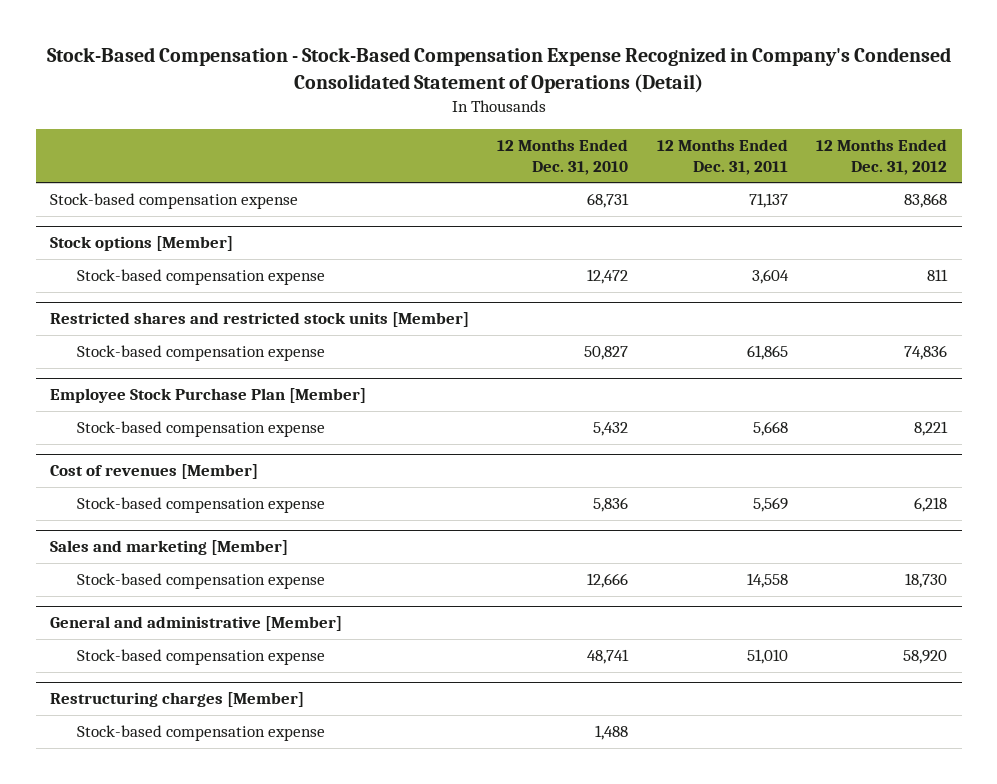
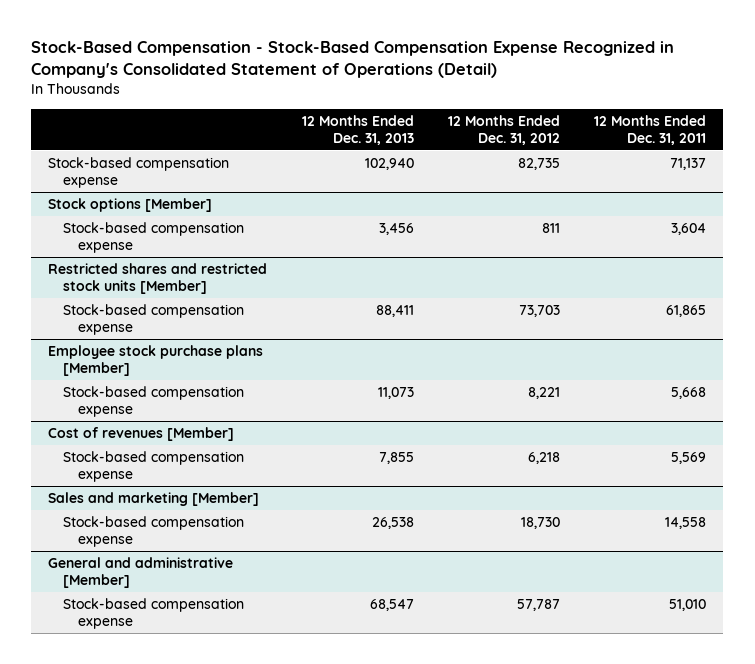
- Stock-Based Compensation - Stock-Based Compensation Expense Recognized in Company's Condensed Consolidated Statement of Operations (Detail)
+ Stock-Based Compensation - Stock-Based Compensation Expense Recognized in Company's Consolidated Statement of Operations (Detail)
- | 12 Months Ended Dec. 31, 2010 | 12 Months Ended Dec. 31, 2011 | 12 Months Ended Dec. 31, 2012
+ | 12 Months Ended Dec. 31, 2013 | 12 Months Ended Dec. 31, 2012 | 12 Months Ended Dec. 31, 2011
- Stock-based compensation expense | 68,731 | 71,137 | 83,868
+ Stock-based compensation expense | 102,940 | 82,735 | 71,137
@ Restricted shares and restricted stock units [Member]
- Stock-based compensation expense | 50,827 | 61,865 | 74,836
- Employee Stock Purchase Plan [Member]
@ Restricted shares and restricted stock units [Member]
+ Stock-based compensation expense | 88,411 | 73,703 | 61,865
+ Employee stock purchase plans [Member]
@ General and administrative [Member]
- Stock-based compensation expense | 48,741 | 51,010 | 58,920
- Restructuring charges [Member]
- Stock-based compensation expense | 1,488 | |
@ General and administrative [Member]
+ Stock-based compensation expense | 68,547 | 57,787 | 51,010

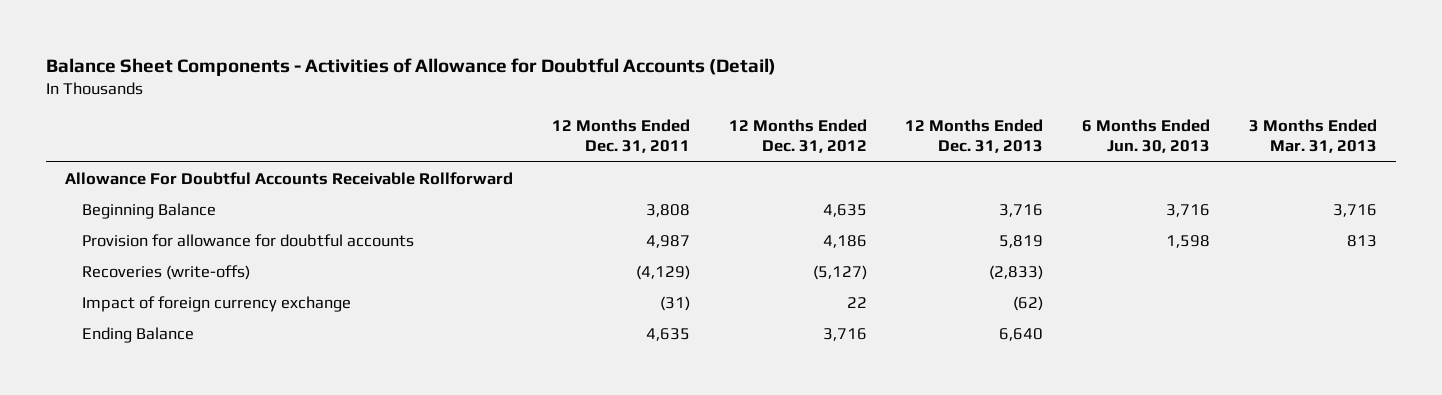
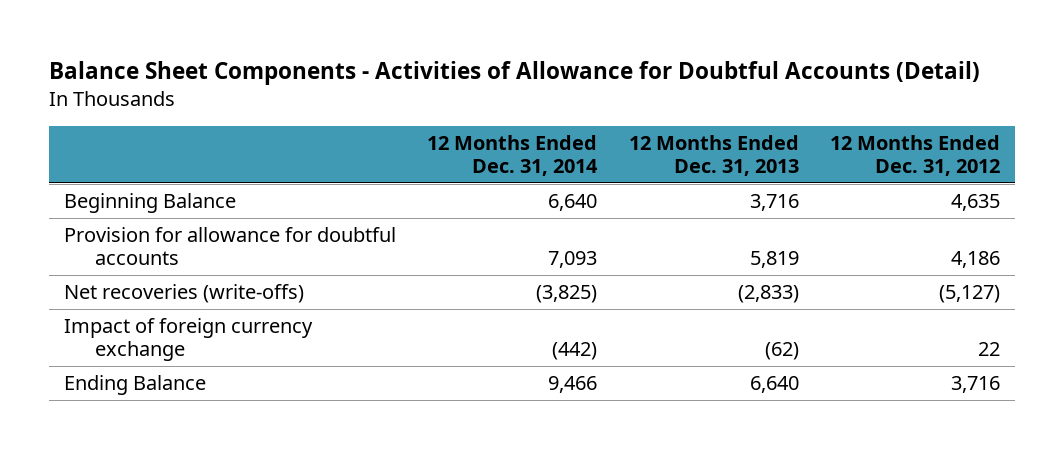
- | 12 Months Ended Dec. 31, 2011 | 12 Months Ended Dec. 31, 2012 | 12 Months Ended Dec. 31, 2013 | 6 Months Ended Jun. 30, 2013 | 3 Months Ended Mar. 31, 2013
+ | 12 Months Ended Dec. 31, 2014 | 12 Months Ended Dec. 31, 2013 | 12 Months Ended Dec. 31, 2012
- Allowance For Doubtful Accounts Receivable Rollforward
- Recoveries (write-offs) | (4,129) | (5,127) | (2,833) | |
+ Net recoveries (write-offs) | (3,825) | (2,833) | (5,127)

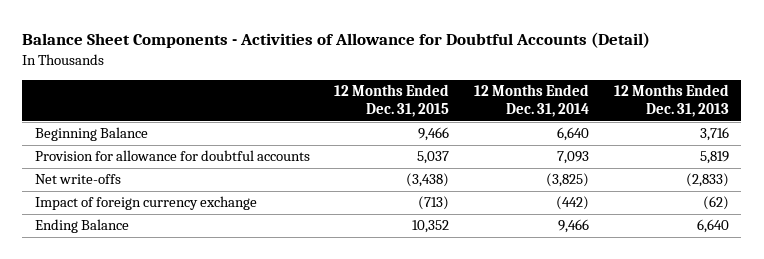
- | 12 Months Ended Dec. 31, 2014 | 12 Months Ended Dec. 31, 2013 | 12 Months Ended Dec. 31, 2012
+ | 12 Months Ended Dec. 31, 2015 | 12 Months Ended Dec. 31, 2014 | 12 Months Ended Dec. 31, 2013
- Net recoveries (write-offs) | (3,825) | (2,833) | (5,127)
+ Net write-offs | (3,438) | (3,825) | (2,833)

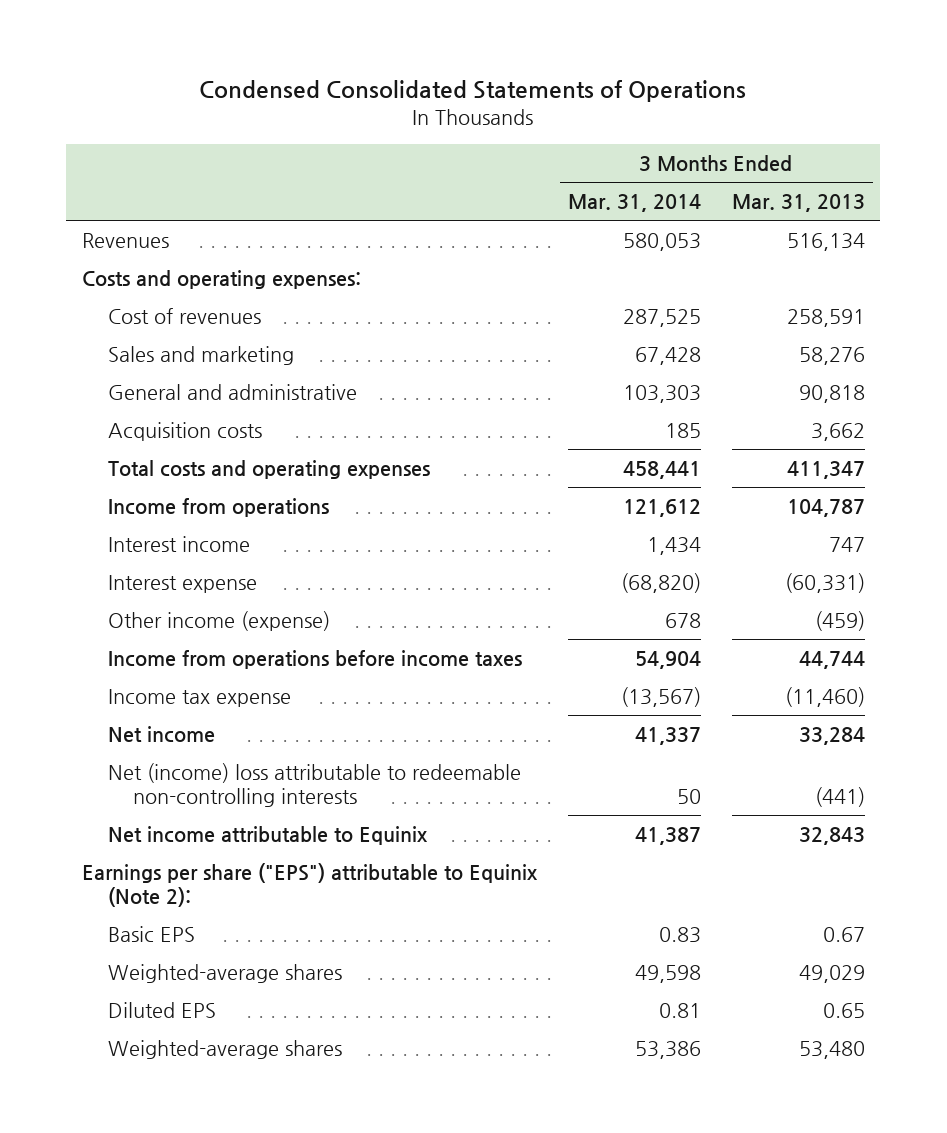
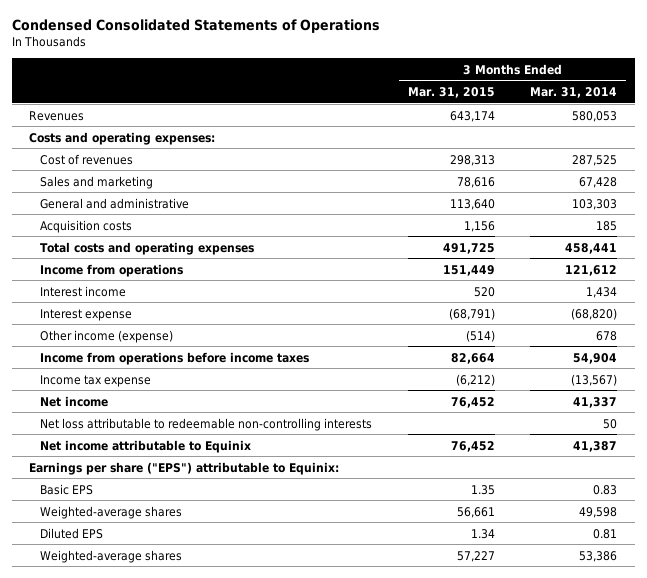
- | 3 Months Ended Mar. 31, 2014 | 3 Months Ended Mar. 31, 2013
+ | 3 Months Ended Mar. 31, 2015 | 3 Months Ended Mar. 31, 2014
- Net (income) loss attributable to redeemable non-controlling interests | 50 | (441)
+ Net loss attributable to redeemable non-controlling interests | | 50
- Earnings per share ("EPS") attributable to Equinix (Note 2):
+ Earnings per share ("EPS") attributable to Equinix:

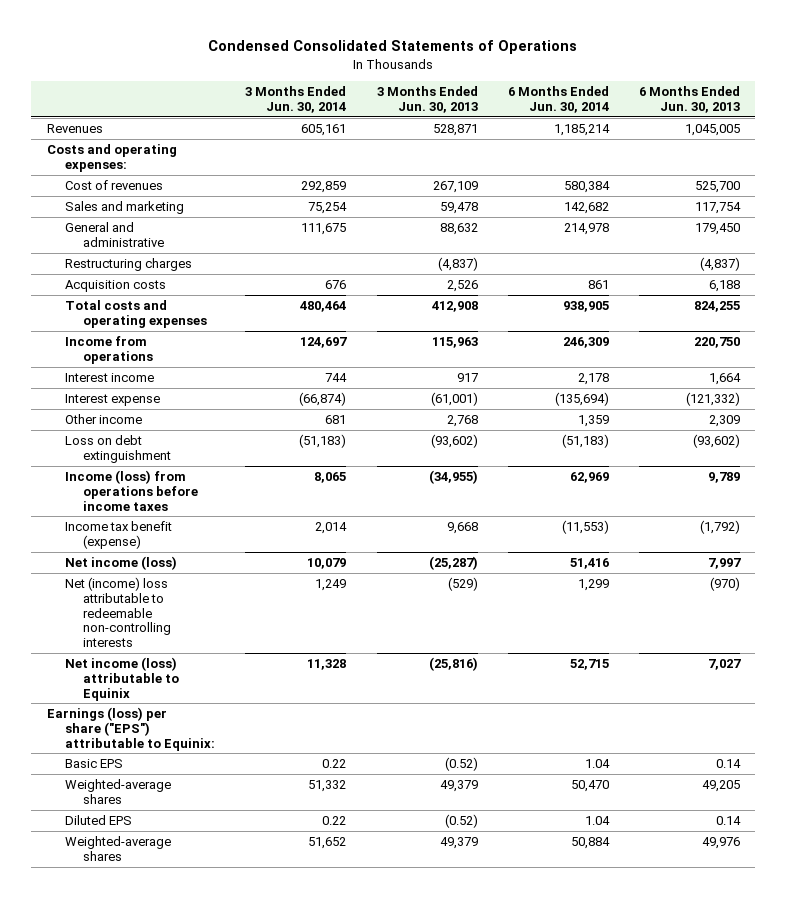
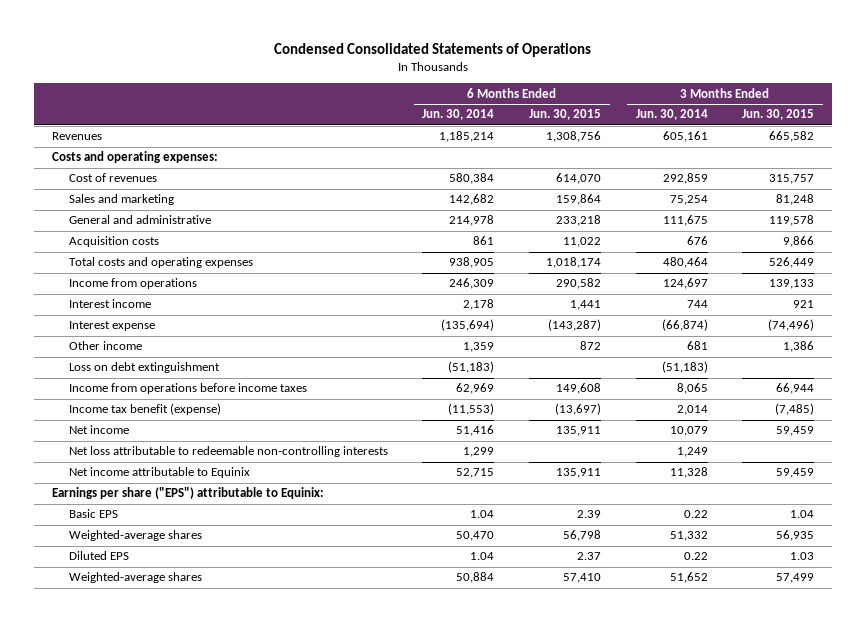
- | 3 Months Ended Jun. 30, 2014 | 3 Months Ended Jun. 30, 2013 | 6 Months Ended Jun. 30, 2014 | 6 Months Ended Jun. 30, 2013
+ | 6 Months Ended Jun. 30, 2014 | 6 Months Ended Jun. 30, 2015 | 3 Months Ended Jun. 30, 2014 | 3 Months Ended Jun. 30, 2015
- Restructuring charges | | (4,837) | | (4,837)
- Income (loss) from operations before income taxes | 8,065 | (34,955) | 62,969 | 9,789
+ Income from operations before income taxes | 62,969 | 149,608 | 8,065 | 66,944
- Net income (loss) | 10,079 | (25,287) | 51,416 | 7,997
- Net (income) loss attributable to redeemable non-controlling interests | 1,249 | (529) | 1,299 | (970)
- Net income (loss) attributable to Equinix | 11,328 | (25,816) | 52,715 | 7,027
- Earnings (loss) per share ("EPS") attributable to Equinix:
+ Net income | 51,416 | 135,911 | 10,079 | 59,459
+ Net loss attributable to redeemable non-controlling interests | 1,299 | | 1,249 |
+ Net income attributable to Equinix | 52,715 | 135,911 | 11,328 | 59,459
+ Earnings per share ("EPS") attributable to Equinix:

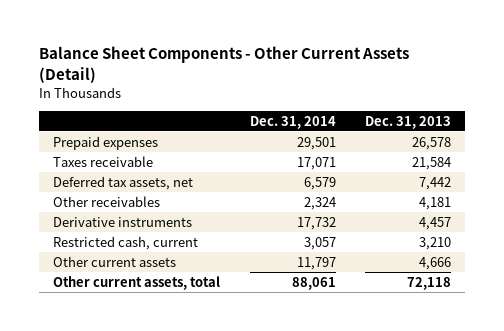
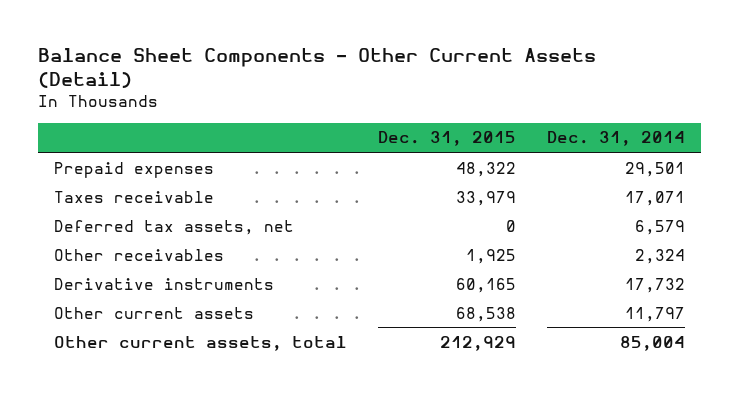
- | Dec. 31, 2014 | Dec. 31, 2013
+ | Dec. 31, 2015 | Dec. 31, 2014
- Restricted cash, current | 3,057 | 3,210
- Other current assets, total | 88,061 | 72,118
+ Other current assets, total | 212,929 | 85,004

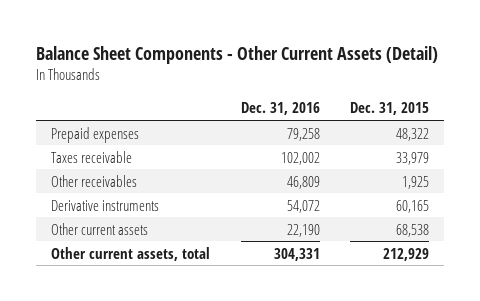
- | Dec. 31, 2015 | Dec. 31, 2014
+ | Dec. 31, 2016 | Dec. 31, 2015
- Deferred tax assets, net | 0 | 6,579

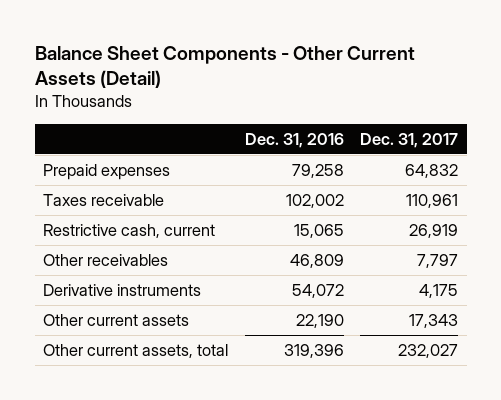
- | Dec. 31, 2016 | Dec. 31, 2015
+ | Dec. 31, 2016 | Dec. 31, 2017
+ Restrictive cash, current | 15,065 | 26,919
- Other current assets, total | 304,331 | 212,929
+ Other current assets, total | 319,396 | 232,027

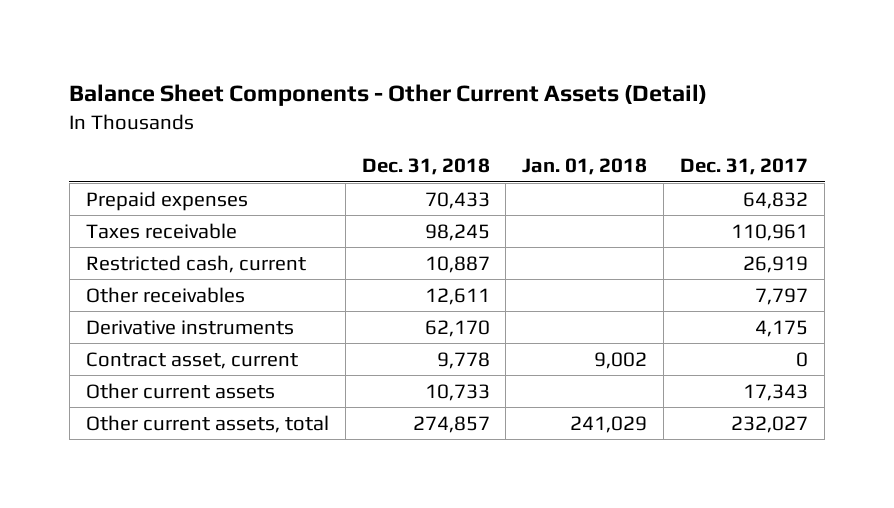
- | Dec. 31, 2016 | Dec. 31, 2017
+ | Dec. 31, 2018 | Jan. 01, 2018 | Dec. 31, 2017
- Restrictive cash, current | 15,065 | 26,919
+ Restricted cash, current | 10,887 | | 26,919
+ Contract asset, current | 9,778 | 9,002 | 0

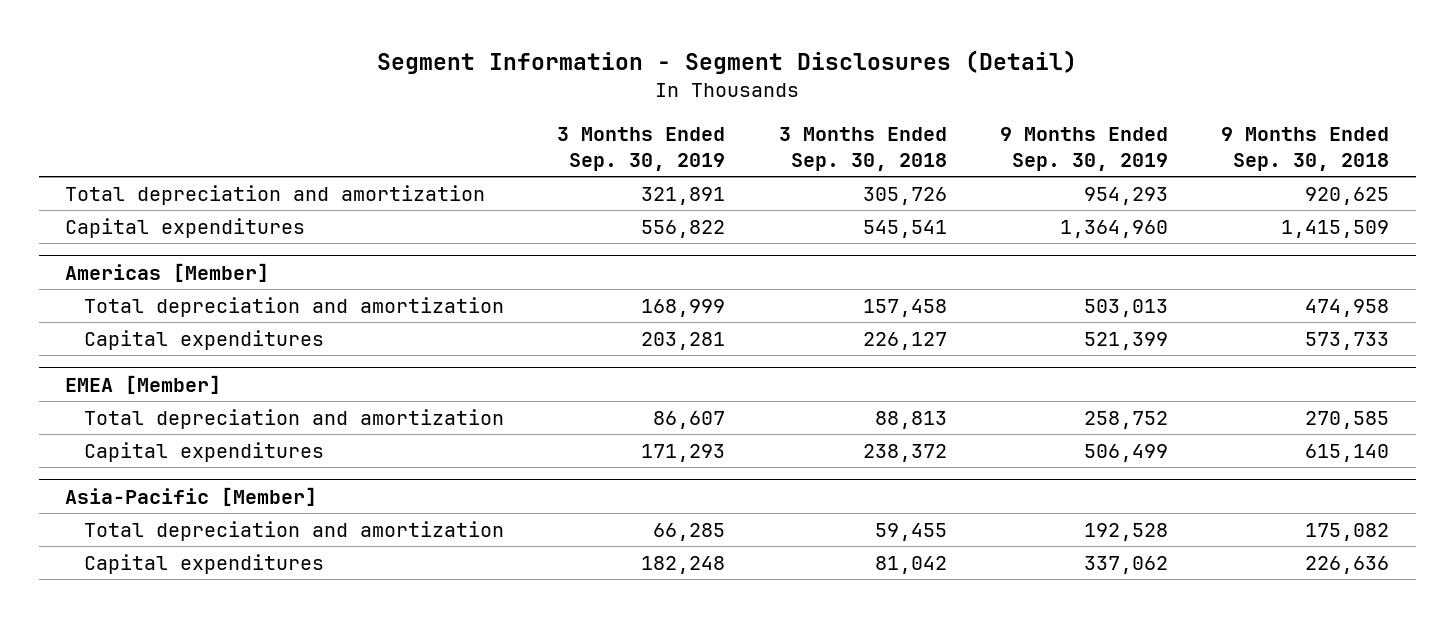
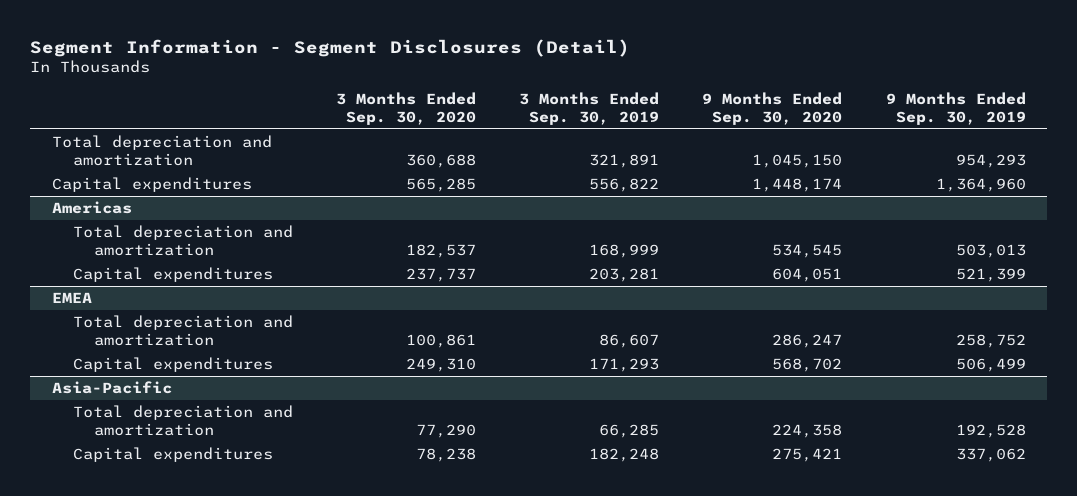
- | 3 Months Ended Sep. 30, 2019 | 3 Months Ended Sep. 30, 2018 | 9 Months Ended Sep. 30, 2019 | 9 Months Ended Sep. 30, 2018
+ | 3 Months Ended Sep. 30, 2020 | 3 Months Ended Sep. 30, 2019 | 9 Months Ended Sep. 30, 2020 | 9 Months Ended Sep. 30, 2019
- Americas [Member]
+ Americas
- EMEA [Member]
+ EMEA
- Asia-Pacific [Member]
+ Asia-Pacific

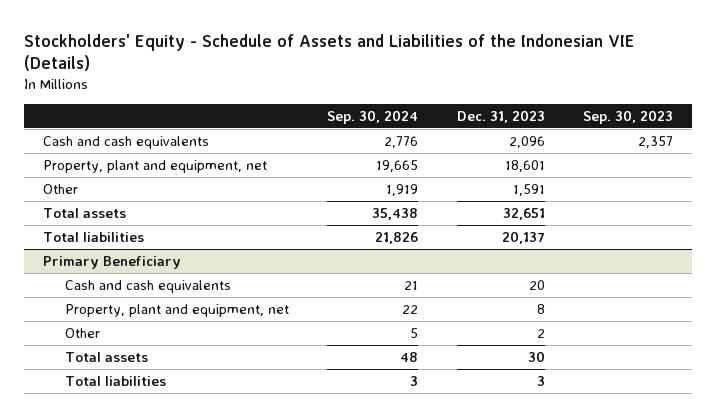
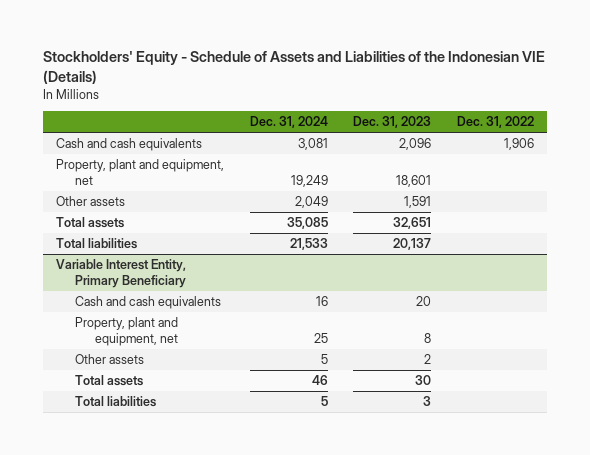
- | Sep. 30, 2024 | Dec. 31, 2023 | Sep. 30, 2023
+ | Dec. 31, 2024 | Dec. 31, 2023 | Dec. 31, 2022
- Other | 1,919 | 1,591 |
+ Other assets | 2,049 | 1,591 |
- Primary Beneficiary
+ Variable Interest Entity, Primary Beneficiary
- Other | 5 | 2 |
+ Other assets | 5 | 2 |

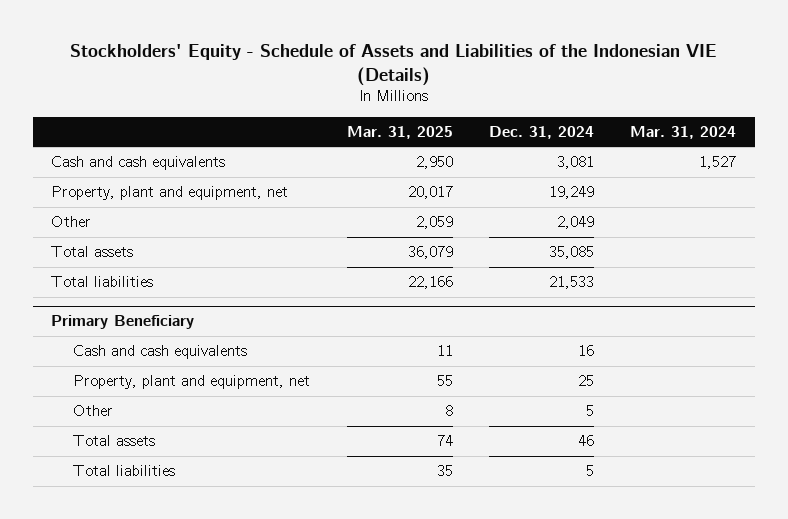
- | Dec. 31, 2024 | Dec. 31, 2023 | Dec. 31, 2022
+ | Mar. 31, 2025 | Dec. 31, 2024 | Mar. 31, 2024
- Other assets | 2,049 | 1,591 |
+ Other | 2,059 | 2,049 |
- Variable Interest Entity, Primary Beneficiary
+ Primary Beneficiary
- Other assets | 5 | 2 |
+ Other | 8 | 5 |

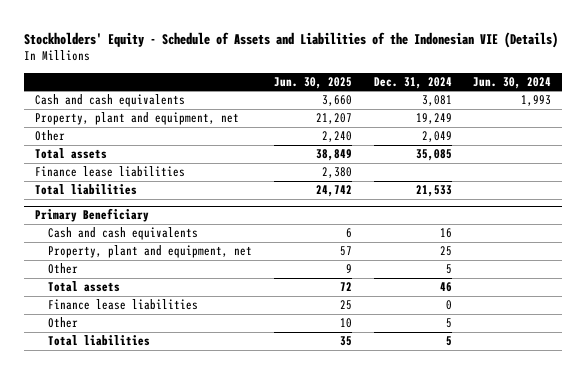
- | Mar. 31, 2025 | Dec. 31, 2024 | Mar. 31, 2024
+ | Jun. 30, 2025 | Dec. 31, 2024 | Jun. 30, 2024
+ Finance lease liabilities | 2,380 | |
@ Primary Beneficiary
+ Finance lease liabilities | 25 | 0 |
+ Other | 10 | 5 |

